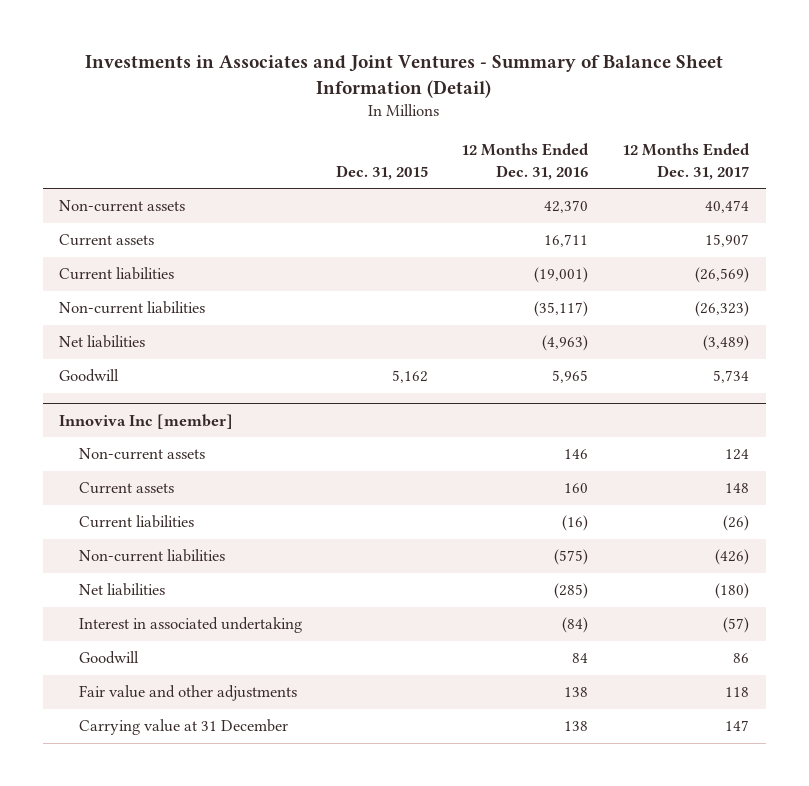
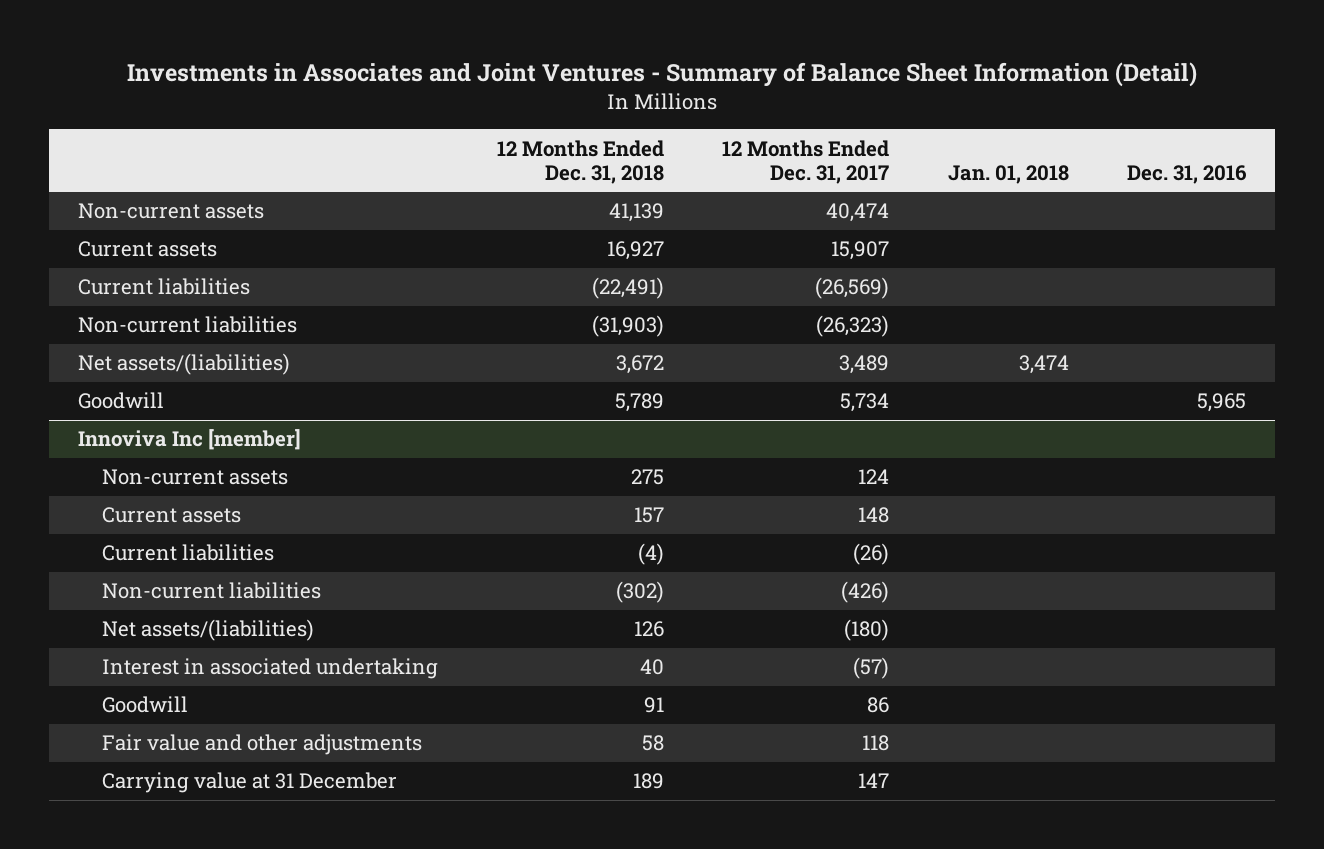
- | Dec. 31, 2015 | 12 Months Ended Dec. 31, 2016 | 12 Months Ended Dec. 31, 2017
+ | 12 Months Ended Dec. 31, 2018 | 12 Months Ended Dec. 31, 2017 | Jan. 01, 2018 | Dec. 31, 2016
- Net liabilities | | (4,963) | (3,489)
+ Net assets/(liabilities) | 3,672 | 3,489 | 3,474 |
@ Innoviva Inc [member]
- Net liabilities | | (285) | (180)
+ Net assets/(liabilities) | 126 | (180) | |

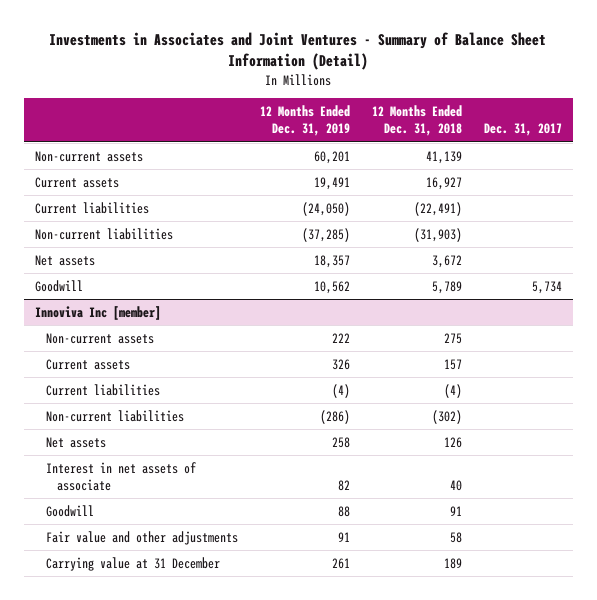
- | 12 Months Ended Dec. 31, 2018 | 12 Months Ended Dec. 31, 2017 | Jan. 01, 2018 | Dec. 31, 2016
+ | 12 Months Ended Dec. 31, 2019 | 12 Months Ended Dec. 31, 2018 | Dec. 31, 2017
- Net assets/(liabilities) | 3,672 | 3,489 | 3,474 |
+ Net assets | 18,357 | 3,672 |
@ Innoviva Inc [member]
- Net assets/(liabilities) | 126 | (180) | |
- Interest in associated undertaking | 40 | (57) | |
+ Net assets | 258 | 126 |
+ Interest in net assets of associate | 82 | 40 |

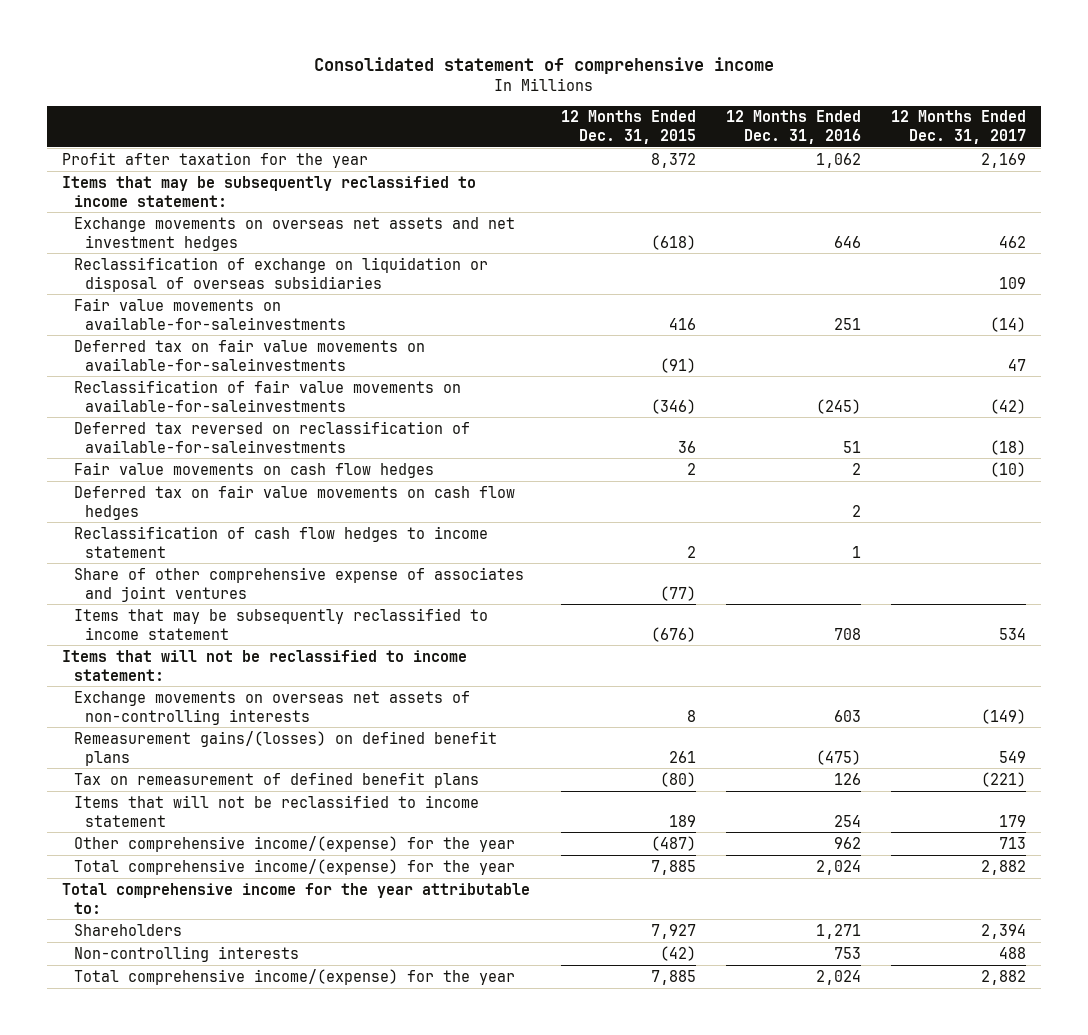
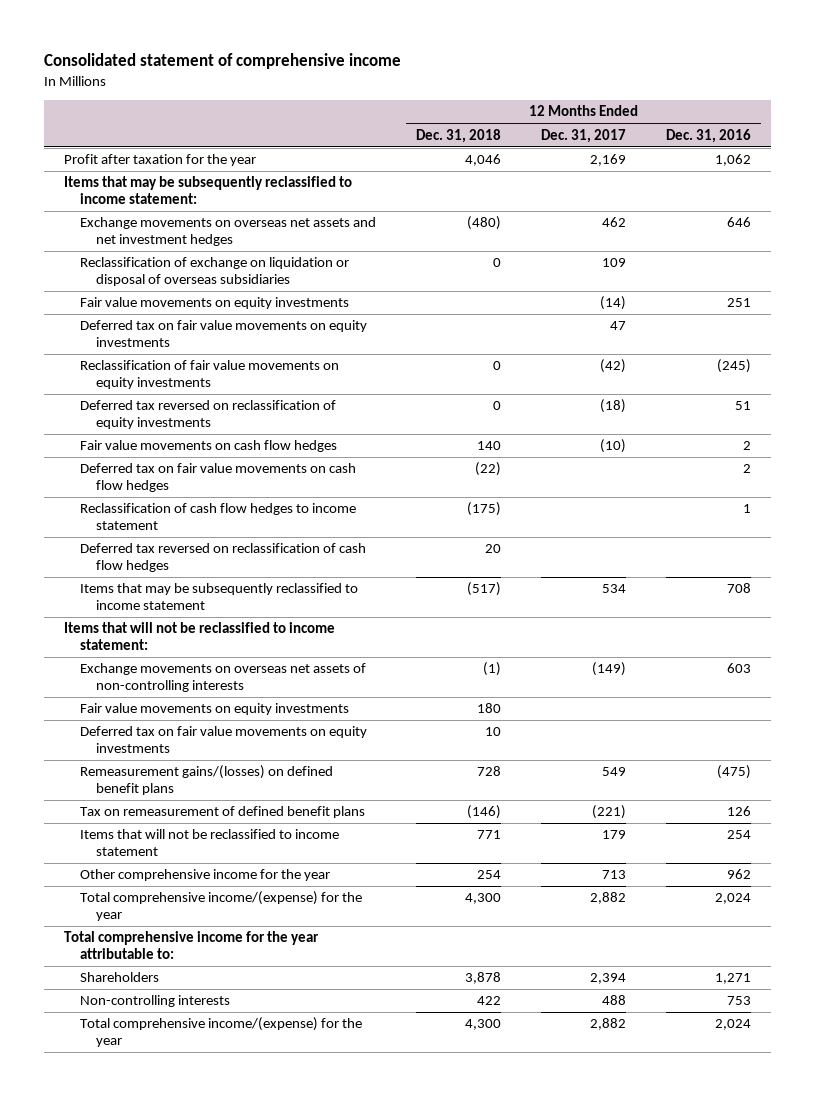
- | 12 Months Ended Dec. 31, 2015 | 12 Months Ended Dec. 31, 2016 | 12 Months Ended Dec. 31, 2017
+ | 12 Months Ended Dec. 31, 2018 | 12 Months Ended Dec. 31, 2017 | 12 Months Ended Dec. 31, 2016
- Fair value movements on available-for-saleinvestments | 416 | 251 | (14)
- Deferred tax on fair value movements on available-for-saleinvestments | (91) | | 47
- Reclassification of fair value movements on available-for-saleinvestments | (346) | (245) | (42)
- Deferred tax reversed on reclassification of available-for-saleinvestments | 36 | 51 | (18)
+ Fair value movements on equity investments | | (14) | 251
+ Deferred tax on fair value movements on equity investments | | 47 |
+ Reclassification of fair value movements on equity investments | 0 | (42) | (245)
+ Deferred tax reversed on reclassification of equity investments | 0 | (18) | 51
- Share of other comprehensive expense of associates and joint ventures | (77) | |
+ Deferred tax reversed on reclassification of cash flow hedges | 20 | |
+ Fair value movements on equity investments | 180 | |
+ Deferred tax on fair value movements on equity investments | 10 | |
- Other comprehensive income/(expense) for the year | (487) | 962 | 713
+ Other comprehensive income for the year | 254 | 713 | 962

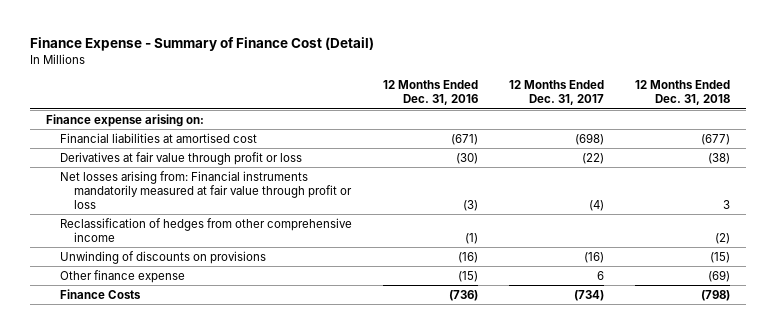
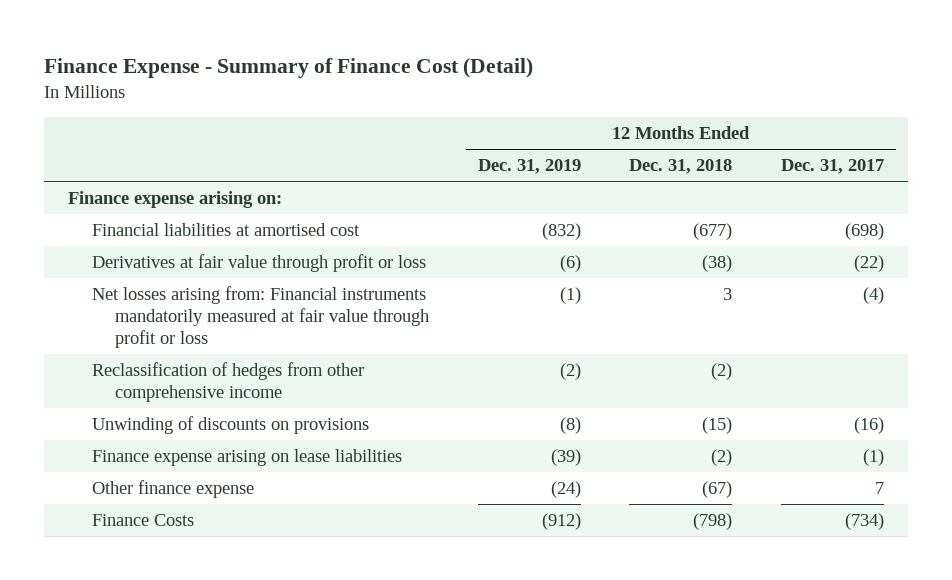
- | 12 Months Ended Dec. 31, 2016 | 12 Months Ended Dec. 31, 2017 | 12 Months Ended Dec. 31, 2018
+ | 12 Months Ended Dec. 31, 2019 | 12 Months Ended Dec. 31, 2018 | 12 Months Ended Dec. 31, 2017
- Other finance expense | (15) | 6 | (69)
+ Finance expense arising on lease liabilities | (39) | (2) | (1)
+ Other finance expense | (24) | (67) | 7

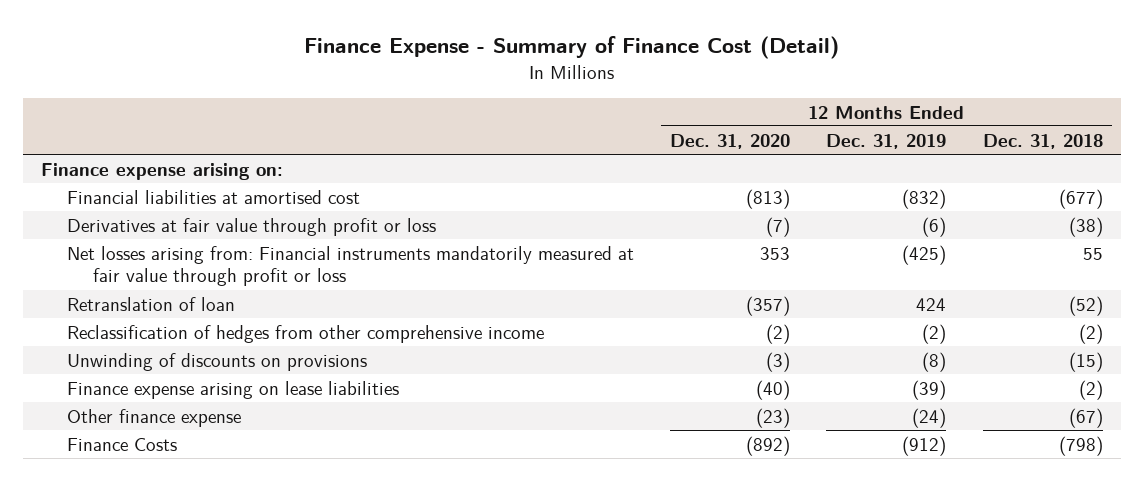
- | 12 Months Ended Dec. 31, 2019 | 12 Months Ended Dec. 31, 2018 | 12 Months Ended Dec. 31, 2017
+ | 12 Months Ended Dec. 31, 2020 | 12 Months Ended Dec. 31, 2019 | 12 Months Ended Dec. 31, 2018
- Net losses arising from: Financial instruments mandatorily measured at fair value through profit or loss | (1) | 3 | (4)
+ Net losses arising from: Financial instruments mandatorily measured at fair value through profit or loss | 353 | (425) | 55
+ Retranslation of loan | (357) | 424 | (52)

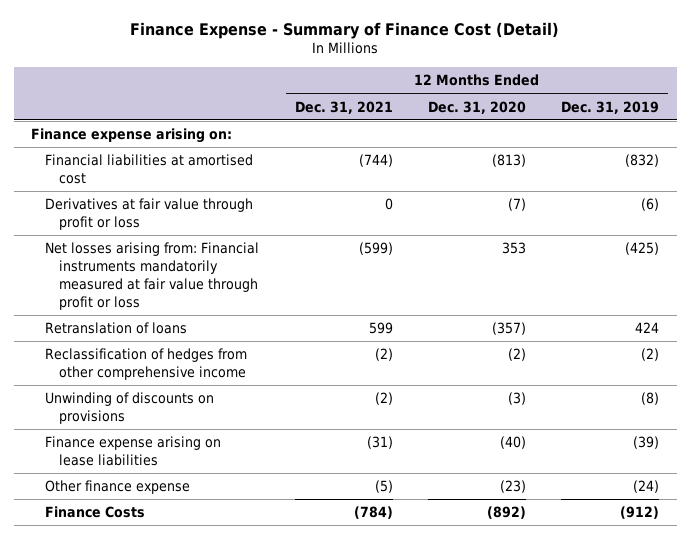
- | 12 Months Ended Dec. 31, 2020 | 12 Months Ended Dec. 31, 2019 | 12 Months Ended Dec. 31, 2018
+ | 12 Months Ended Dec. 31, 2021 | 12 Months Ended Dec. 31, 2020 | 12 Months Ended Dec. 31, 2019
- Retranslation of loan | (357) | 424 | (52)
+ Retranslation of loans | 599 | (357) | 424

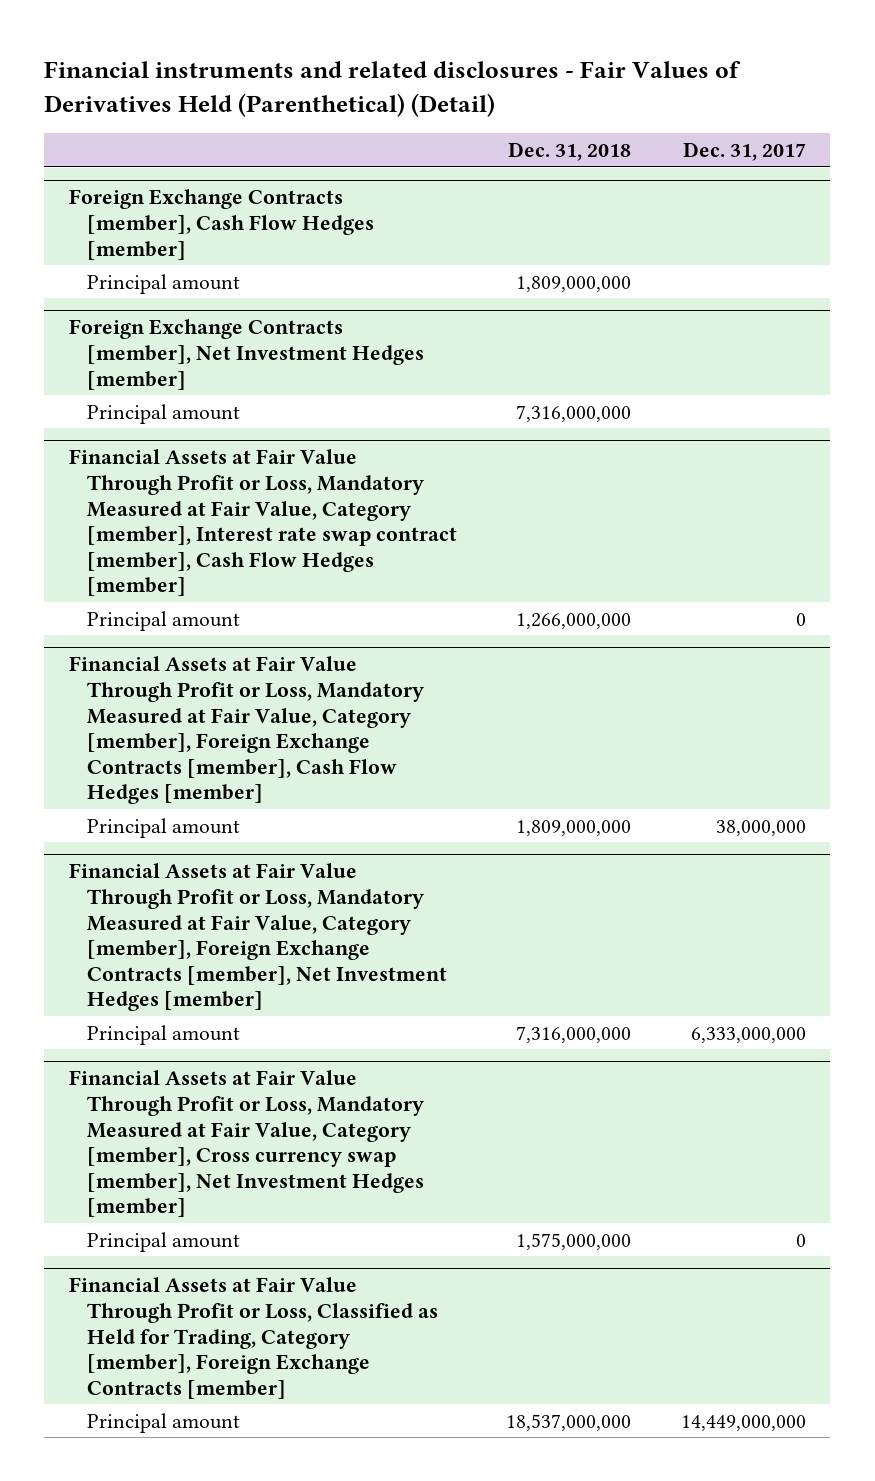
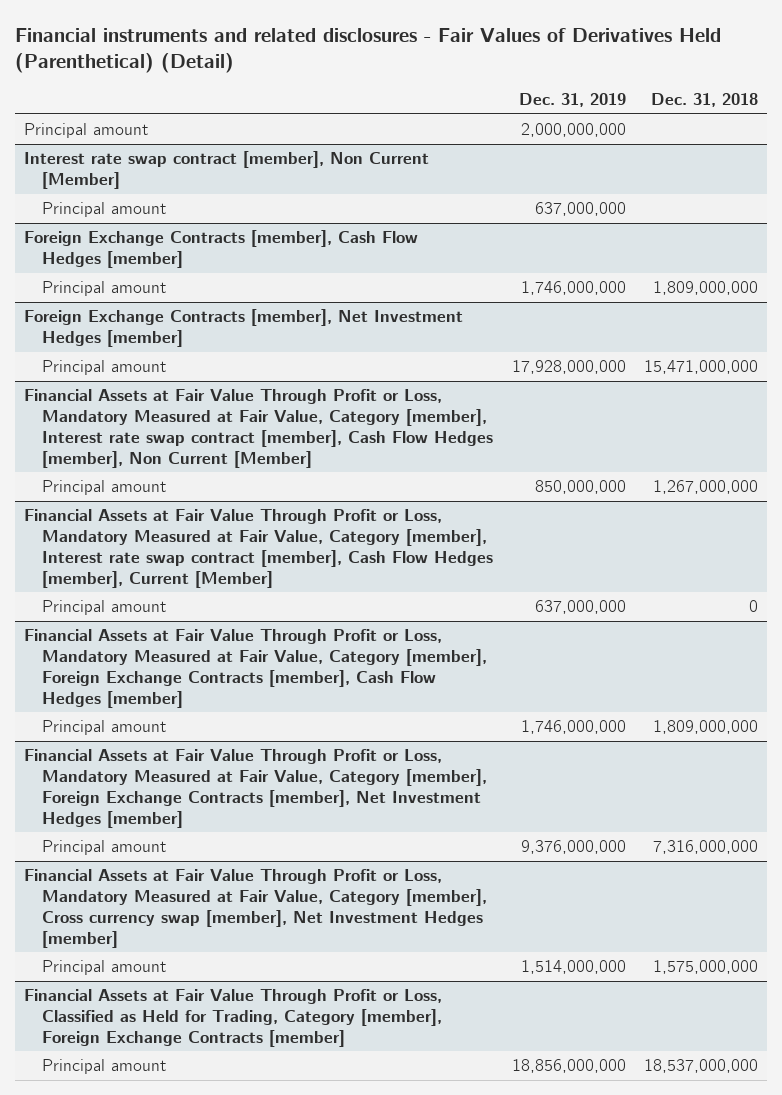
- | Dec. 31, 2018 | Dec. 31, 2017
+ | Dec. 31, 2019 | Dec. 31, 2018
+ Principal amount | 2,000,000,000 |
+ Interest rate swap contract [member], Non Current [Member]
+ Principal amount | 637,000,000 |
@ Foreign Exchange Contracts [member], Net Investment Hedges [member]
- Principal amount | 7,316,000,000 |
- Financial Assets at Fair Value Through Profit or Loss, Mandatory Measured at Fair Value, Category [member], Interest rate swap contract [member], Cash Flow Hedges [member]
- Principal amount | 1,266,000,000 | 0
@ Foreign Exchange Contracts [member], Net Investment Hedges [member]
+ Principal amount | 17,928,000,000 | 15,471,000,000
+ Financial Assets at Fair Value Through Profit or Loss, Mandatory Measured at Fair Value, Category [member], Interest rate swap contract [member], Cash Flow Hedges [member], Non Current [Member]
+ Principal amount | 850,000,000 | 1,267,000,000
+ Financial Assets at Fair Value Through Profit or Loss, Mandatory Measured at Fair Value, Category [member], Interest rate swap contract [member], Cash Flow Hedges [member], Current [Member]
+ Principal amount | 637,000,000 | 0

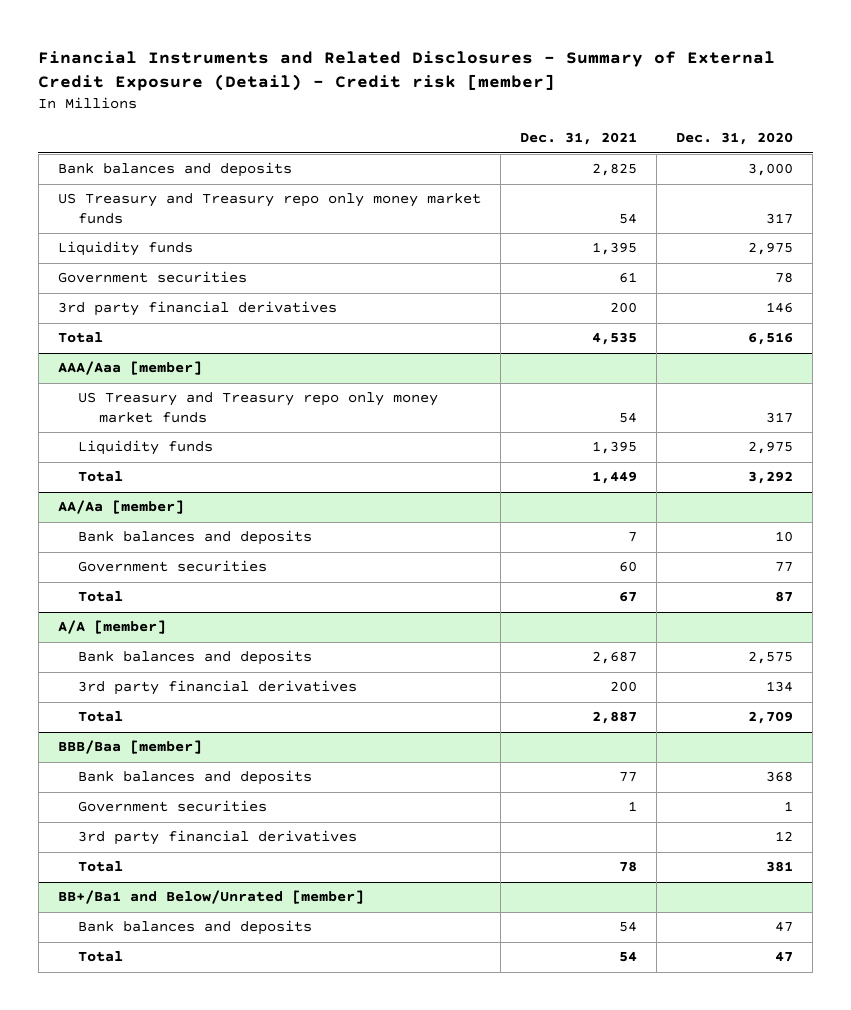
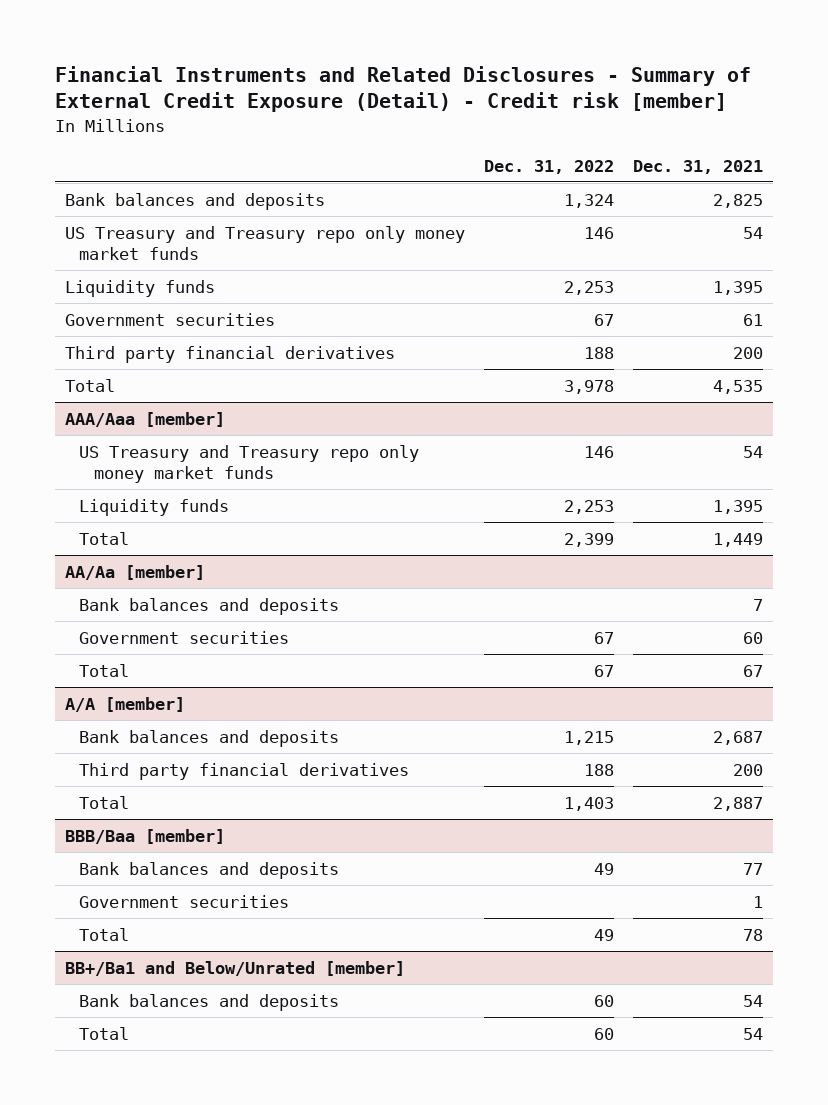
- | Dec. 31, 2021 | Dec. 31, 2020
+ | Dec. 31, 2022 | Dec. 31, 2021
- 3rd party financial derivatives | 200 | 146
+ Third party financial derivatives | 188 | 200
@ A/A [member]
- 3rd party financial derivatives | 200 | 134
+ Third party financial derivatives | 188 | 200
@ BBB/Baa [member]
- 3rd party financial derivatives | | 12

